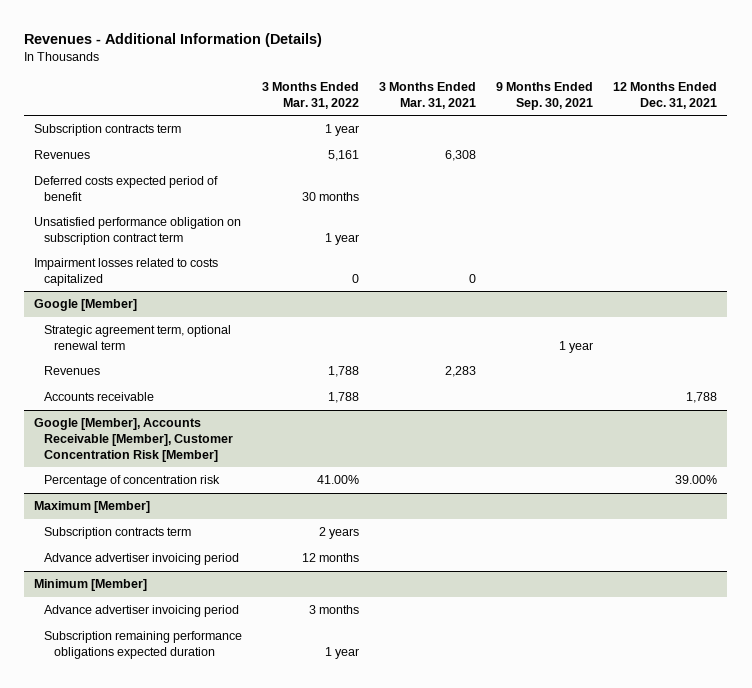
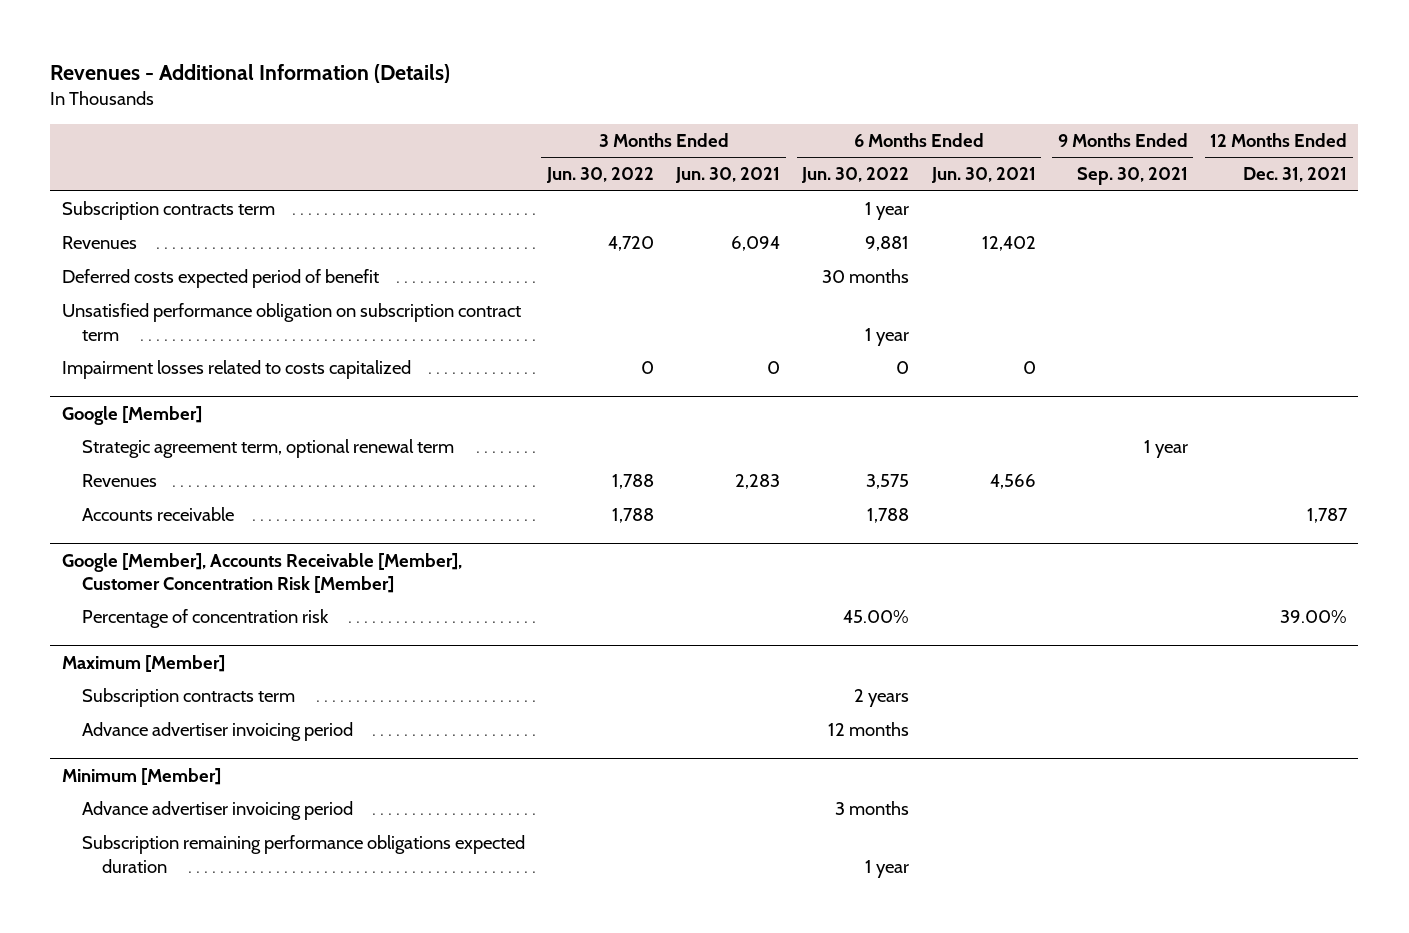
- | 3 Months Ended Mar. 31, 2022 | 3 Months Ended Mar. 31, 2021 | 9 Months Ended Sep. 30, 2021 | 12 Months Ended Dec. 31, 2021
+ | 3 Months Ended Jun. 30, 2022 | 3 Months Ended Jun. 30, 2021 | 6 Months Ended Jun. 30, 2022 | 6 Months Ended Jun. 30, 2021 | 9 Months Ended Sep. 30, 2021 | 12 Months Ended Dec. 31, 2021
@ Google [Member]
- Accounts receivable | 1,788 | | | 1,788
+ Accounts receivable | 1,788 | | 1,788 | | | 1,787

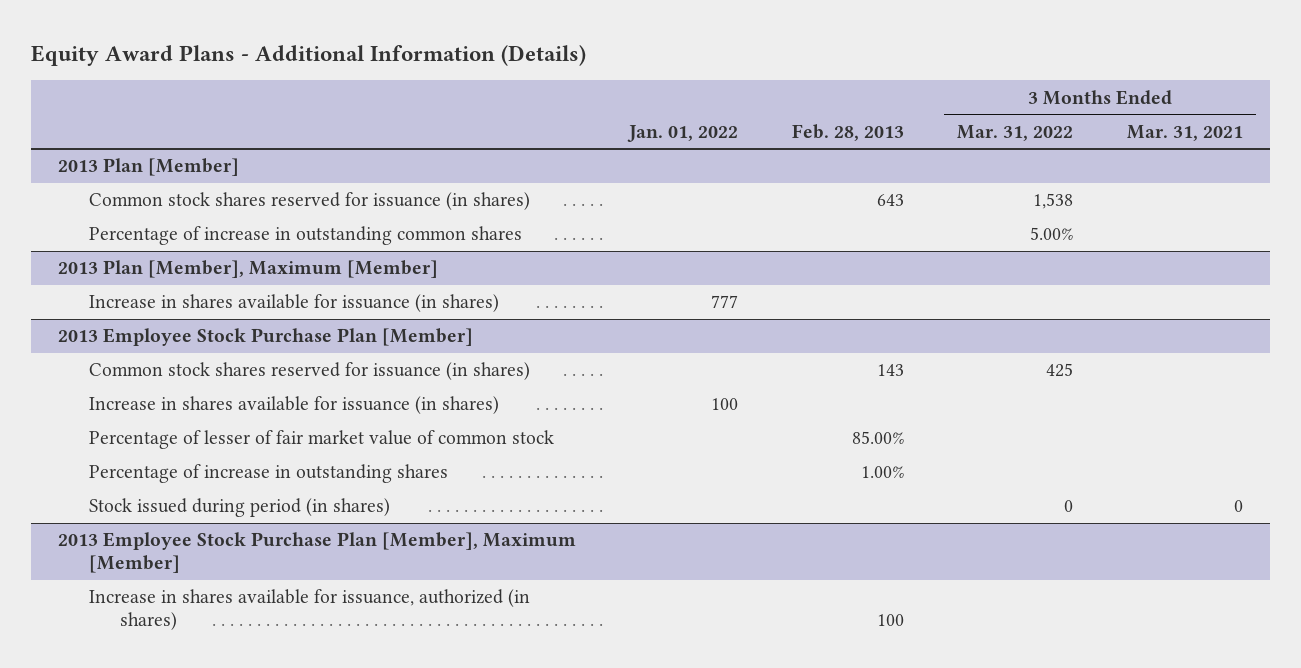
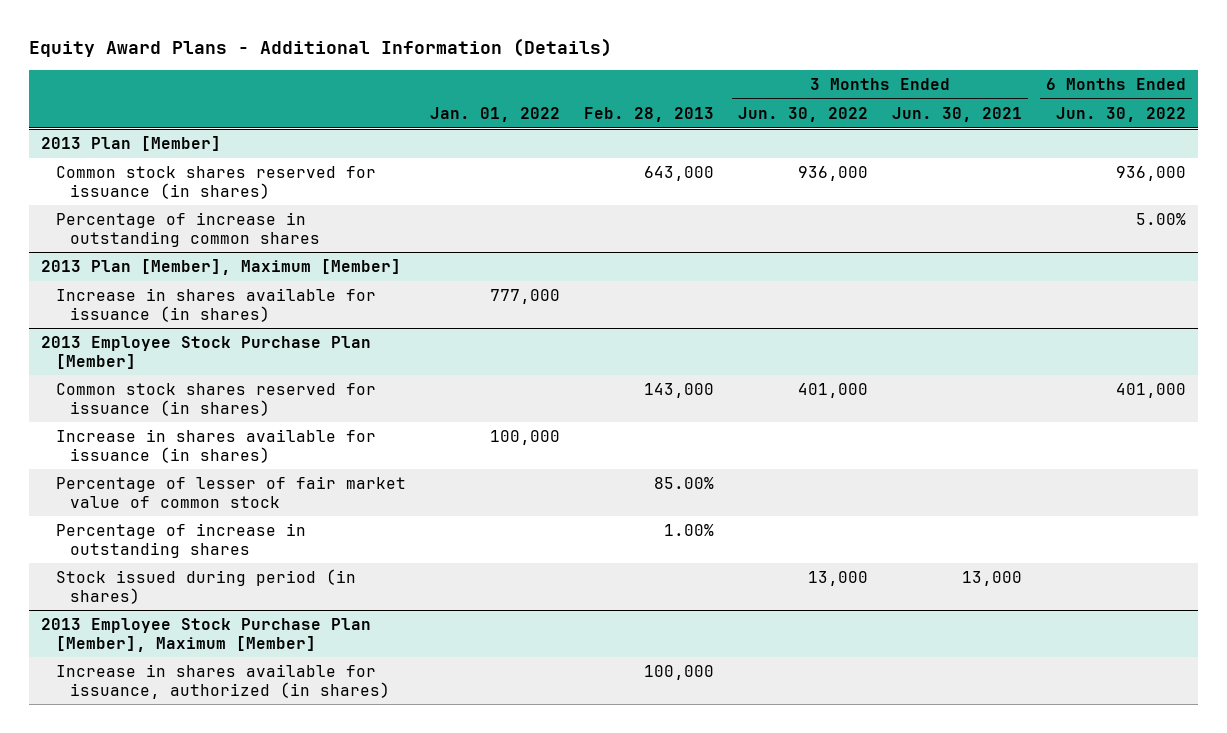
- | Jan. 01, 2022 | Feb. 28, 2013 | 3 Months Ended Mar. 31, 2022 | 3 Months Ended Mar. 31, 2021
+ | Jan. 01, 2022 | Feb. 28, 2013 | 3 Months Ended Jun. 30, 2022 | 3 Months Ended Jun. 30, 2021 | 6 Months Ended Jun. 30, 2022
@ 2013 Plan [Member]
- Common stock shares reserved for issuance (in shares) | | 643 | 1,538 |
+ Common stock shares reserved for issuance (in shares) | | 643,000 | 936,000 | | 936,000
@ 2013 Plan [Member], Maximum [Member]
- Increase in shares available for issuance (in shares) | 777 | | |
+ Increase in shares available for issuance (in shares) | 777,000 | | | |
@ 2013 Employee Stock Purchase Plan [Member]
- Common stock shares reserved for issuance (in shares) | | 143 | 425 |
- Increase in shares available for issuance (in shares) | 100 | | |
+ Common stock shares reserved for issuance (in shares) | | 143,000 | 401,000 | | 401,000
+ Increase in shares available for issuance (in shares) | 100,000 | | | |
@ 2013 Employee Stock Purchase Plan [Member], Maximum [Member]
- Increase in shares available for issuance, authorized (in shares) | | 100 | |
+ Increase in shares available for issuance, authorized (in shares) | | 100,000 | | |

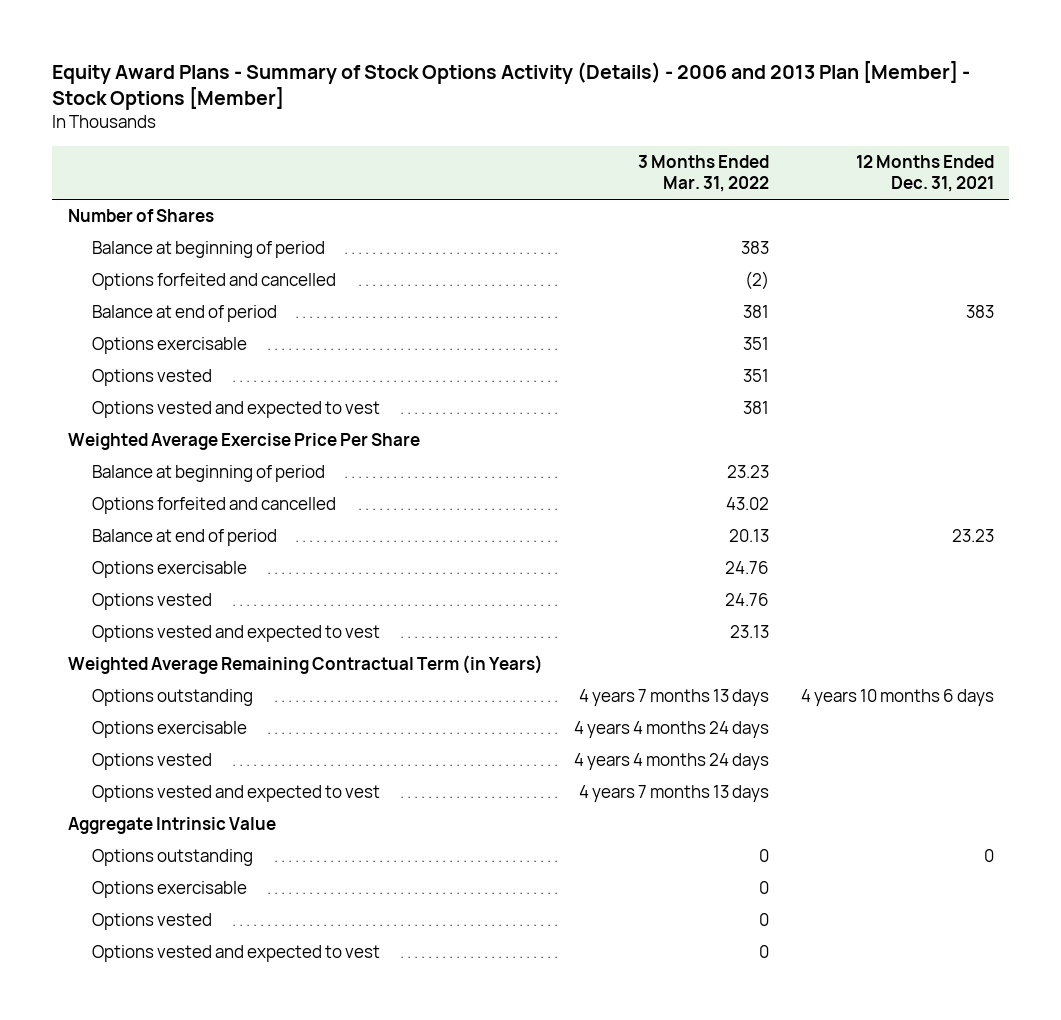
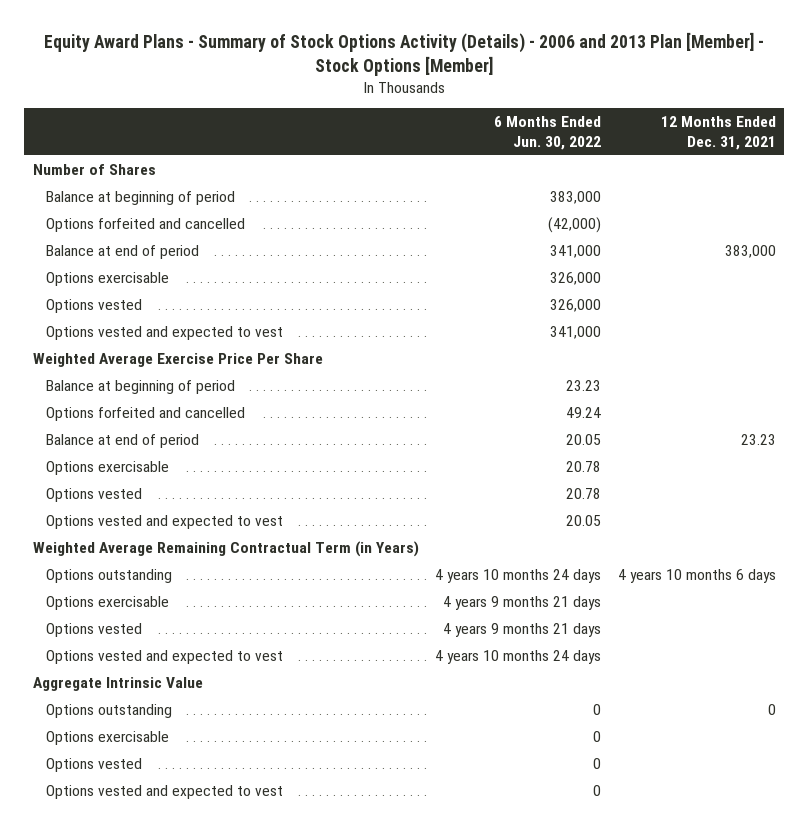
- | 3 Months Ended Mar. 31, 2022 | 12 Months Ended Dec. 31, 2021
+ | 6 Months Ended Jun. 30, 2022 | 12 Months Ended Dec. 31, 2021
- Balance at end of period | 381 | 383
+ Balance at end of period | 341,000 | 383,000

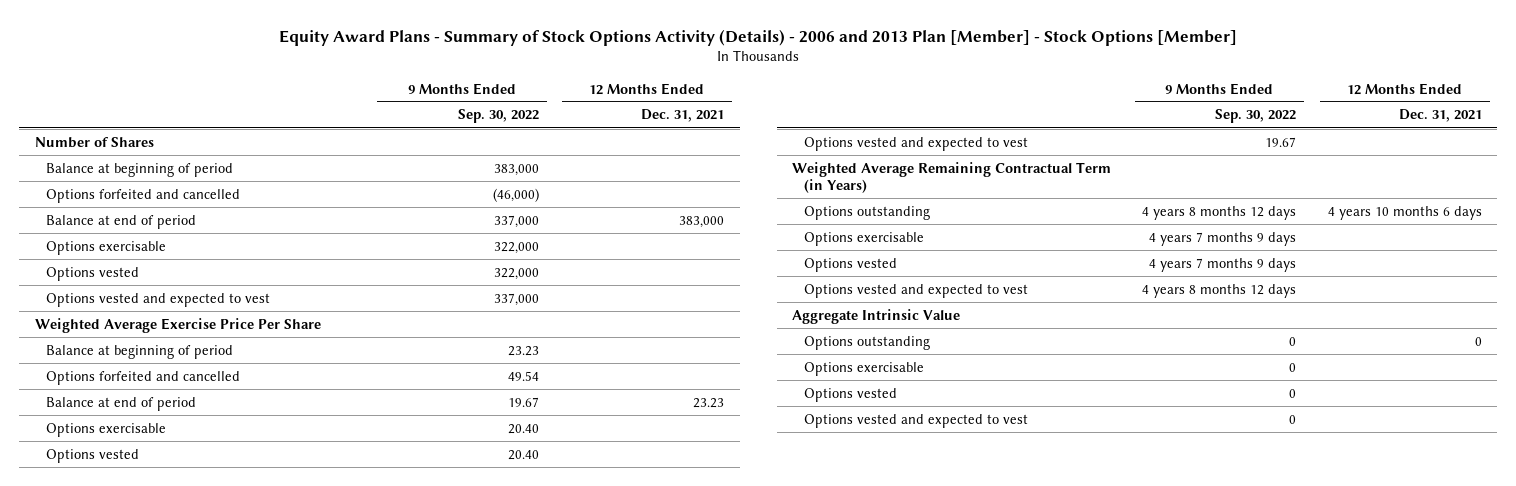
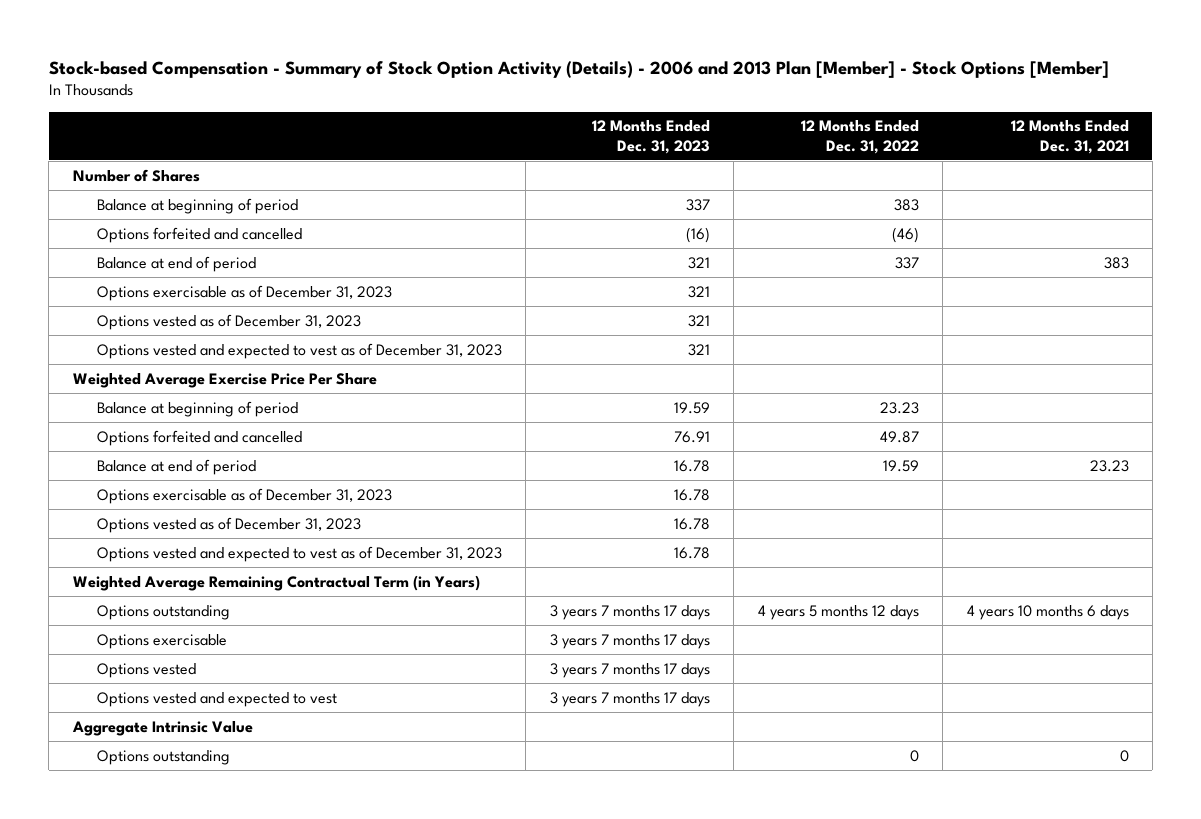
- Equity Award Plans - Summary of Stock Options Activity (Details) - 2006 and 2013 Plan [Member] - Stock Options [Member]
+ Stock-based Compensation - Summary of Stock Option Activity (Details) - 2006 and 2013 Plan [Member] - Stock Options [Member]
- | 9 Months Ended Sep. 30, 2022 | 12 Months Ended Dec. 31, 2021
+ | 12 Months Ended Dec. 31, 2023 | 12 Months Ended Dec. 31, 2022 | 12 Months Ended Dec. 31, 2021
- Balance at end of period | 337,000 | 383,000
- Options exercisable | 322,000 |
- Options vested | 322,000 |
- Options vested and expected to vest | 337,000 |
+ Balance at end of period | 321 | 337 | 383
+ Options exercisable as of December 31, 2023 | 321 | |
+ Options vested as of December 31, 2023 | 321 | |
+ Options vested and expected to vest as of December 31, 2023 | 321 | |
- Options exercisable | 20.40 |
- Options vested | 20.40 |
- Options vested and expected to vest | 19.67 |
+ Options exercisable as of December 31, 2023 | 16.78 | |
+ Options vested as of December 31, 2023 | 16.78 | |
+ Options vested and expected to vest as of December 31, 2023 | 16.78 | |
- Options exercisable | 0 |
- Options vested | 0 |
- Options vested and expected to vest | 0 |

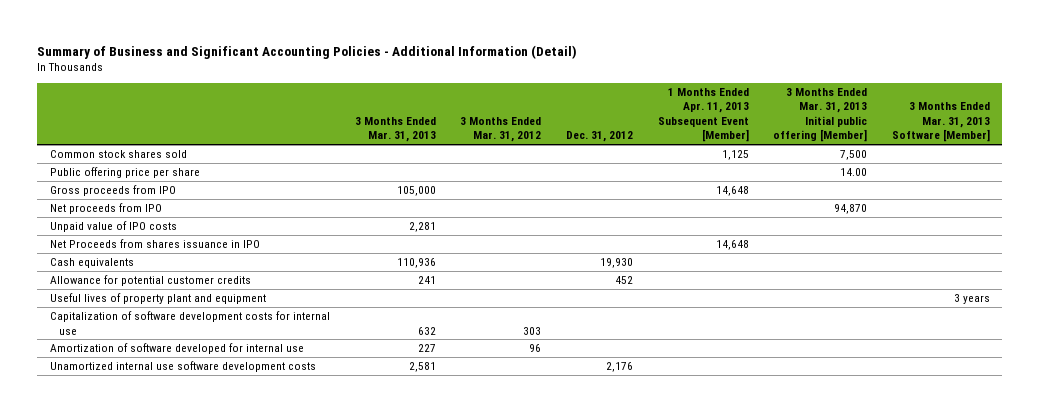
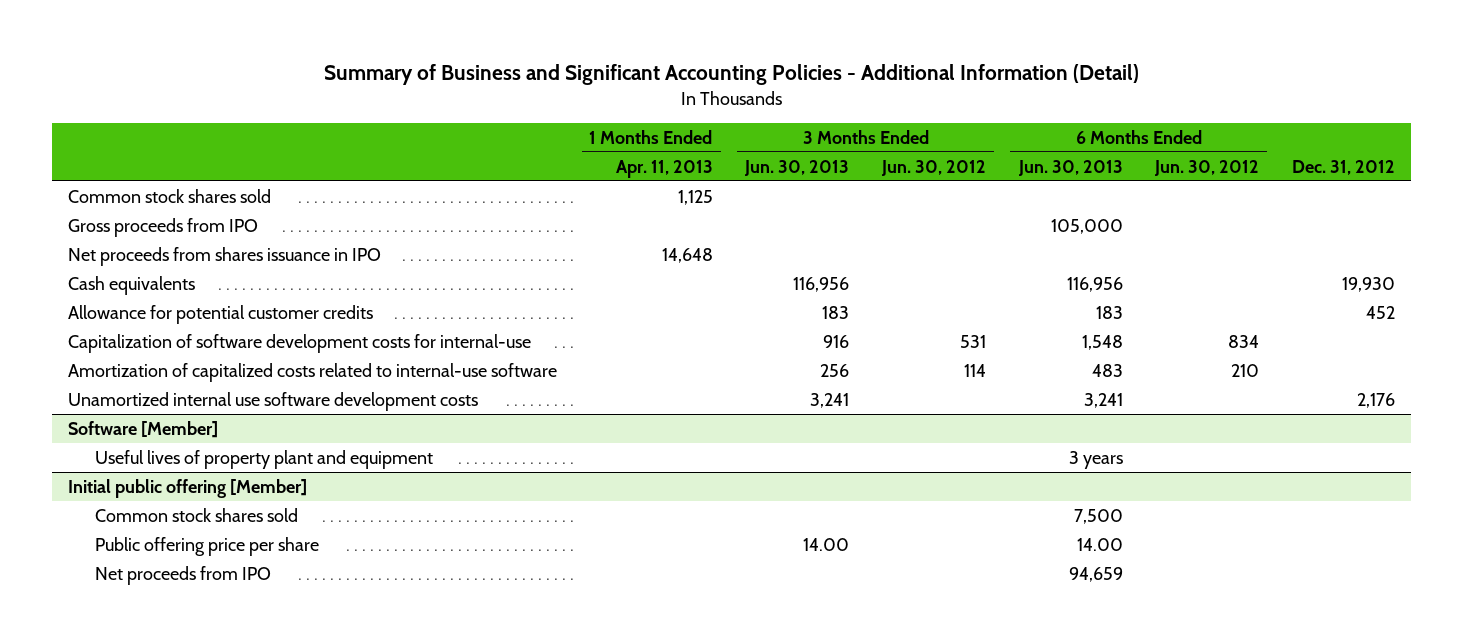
- | 3 Months Ended Mar. 31, 2013 | 3 Months Ended Mar. 31, 2012 | Dec. 31, 2012 | 1 Months Ended Apr. 11, 2013 Subsequent Event [Member] | 3 Months Ended Mar. 31, 2013 Initial public offering [Member] | 3 Months Ended Mar. 31, 2013 Software [Member]
+ | 1 Months Ended Apr. 11, 2013 | 3 Months Ended Jun. 30, 2013 | 3 Months Ended Jun. 30, 2012 | 6 Months Ended Jun. 30, 2013 | 6 Months Ended Jun. 30, 2012 | Dec. 31, 2012
- Public offering price per share | | | | | 14.00 |
- Net proceeds from IPO | | | | | 94,870 |
- Unpaid value of IPO costs | 2,281 | | | | |
- Net Proceeds from shares issuance in IPO | | | | 14,648 | |
+ Net proceeds from shares issuance in IPO | 14,648 | | | | |
- Useful lives of property plant and equipment | | | | | | 3 years
- Capitalization of software development costs for internal use | 632 | 303 | | | |
- Amortization of software developed for internal use | 227 | 96 | | | |
+ Capitalization of software development costs for internal-use | | 916 | 531 | 1,548 | 834 |
+ Amortization of capitalized costs related to internal-use software | | 256 | 114 | 483 | 210 |
+ Software [Member]
+ Useful lives of property plant and equipment | | | | 3 years | |
+ Initial public offering [Member]
+ Common stock shares sold | | | | 7,500 | |
+ Public offering price per share | | 14.00 | | 14.00 | |
+ Net proceeds from IPO | | | | 94,659 | |

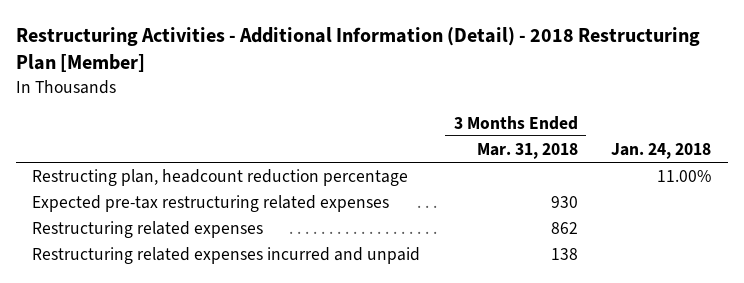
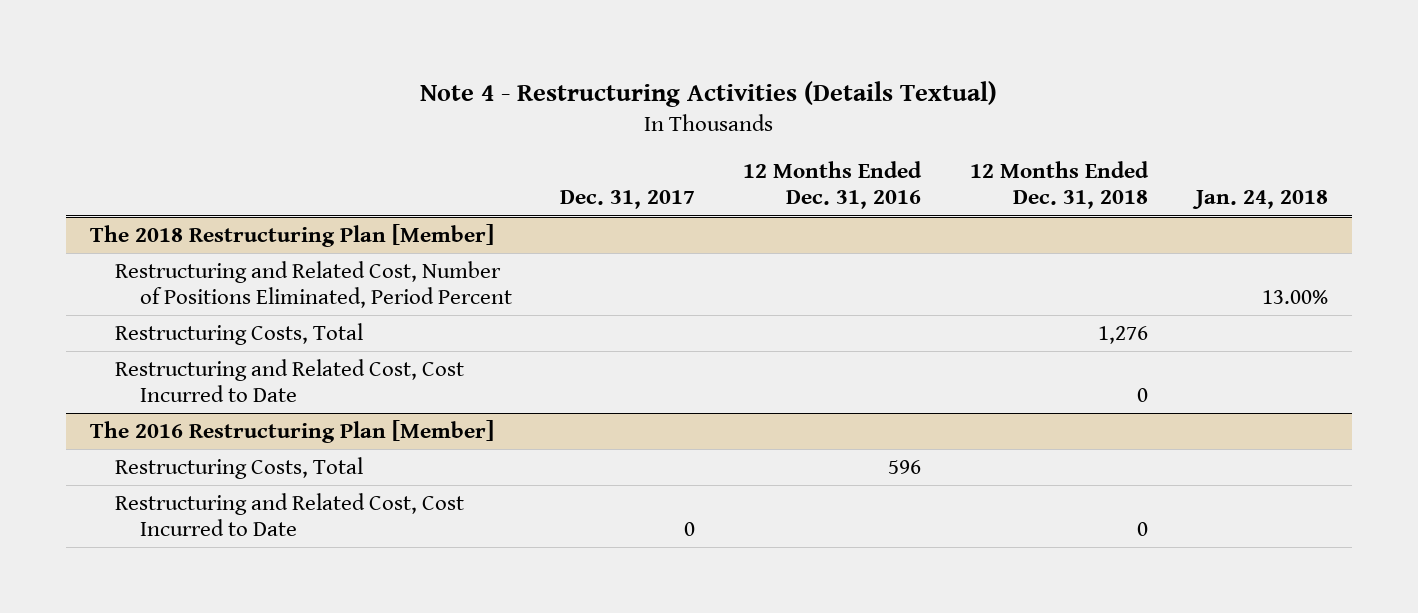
- Restructuring Activities - Additional Information (Detail) - 2018 Restructuring Plan [Member]
+ Note 4 - Restructuring Activities (Details Textual)
- | 3 Months Ended Mar. 31, 2018 | Jan. 24, 2018
+ | Dec. 31, 2017 | 12 Months Ended Dec. 31, 2016 | 12 Months Ended Dec. 31, 2018 | Jan. 24, 2018
- Restructing plan, headcount reduction percentage | | 11.00%
- Expected pre-tax restructuring related expenses | 930 |
- Restructuring related expenses | 862 |
- Restructuring related expenses incurred and unpaid | 138 |
+ The 2018 Restructuring Plan [Member]
+ Restructuring and Related Cost, Number of Positions Eliminated, Period Percent | | | | 13.00%
+ Restructuring Costs, Total | | | 1,276 |
+ Restructuring and Related Cost, Cost Incurred to Date | | | 0 |
+ The 2016 Restructuring Plan [Member]
+ Restructuring Costs, Total | | 596 | |
+ Restructuring and Related Cost, Cost Incurred to Date | 0 | | 0 |

